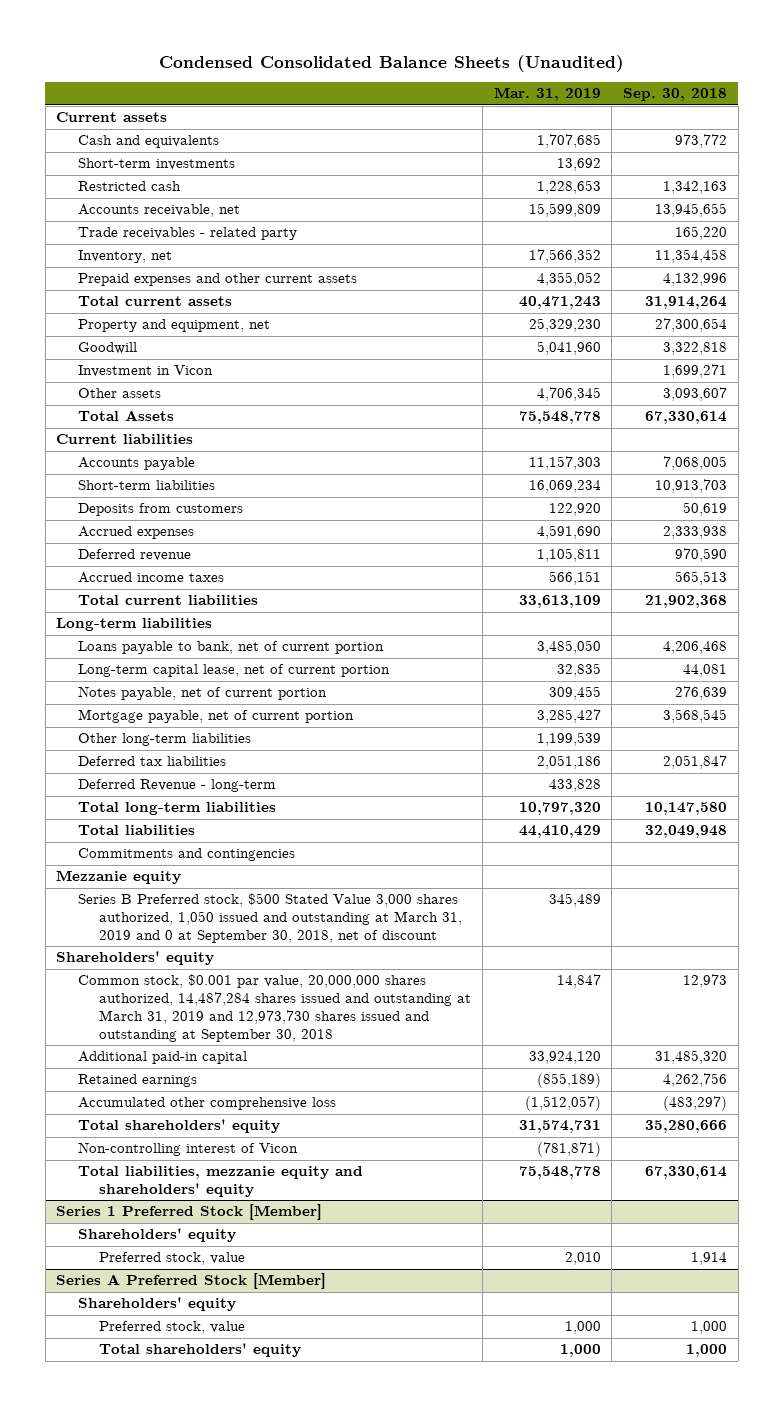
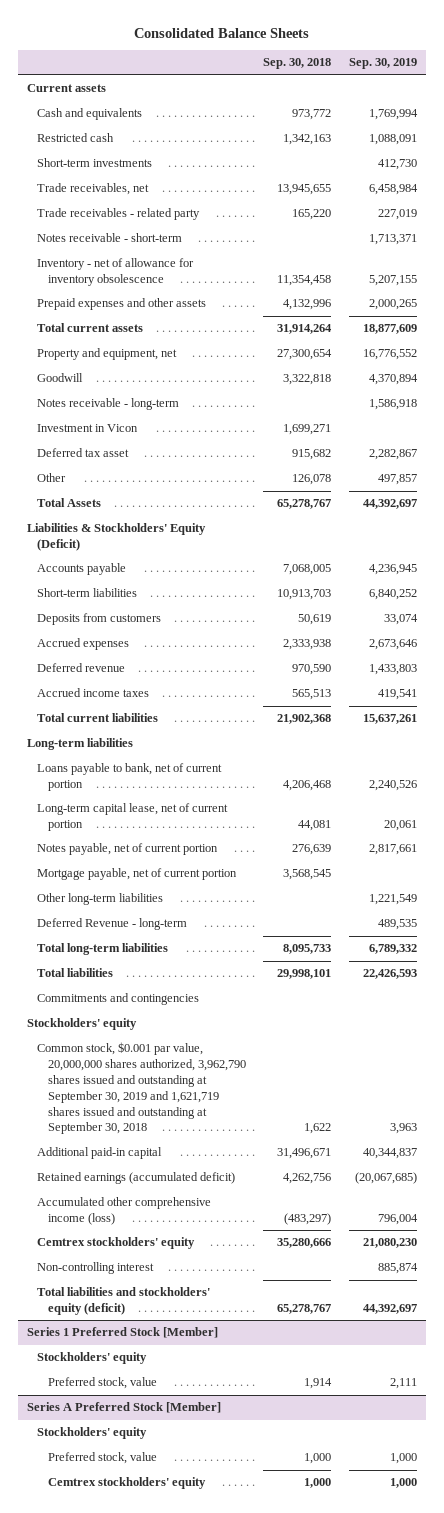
- Condensed Consolidated Balance Sheets (Unaudited)
+ Consolidated Balance Sheets
- | Mar. 31, 2019 | Sep. 30, 2018
+ | Sep. 30, 2018 | Sep. 30, 2019
- Accounts receivable, net | 15,599,809 | 13,945,655
moved down: Short-term investments | | 412,730
+ Trade receivables, net | 13,945,655 | 6,458,984
- Inventory, net | 17,566,352 | 11,354,458
- Prepaid expenses and other current assets | 4,355,052 | 4,132,996
+ Notes receivable - short-term | | 1,713,371
+ Inventory - net of allowance for inventory obsolescence | 11,354,458 | 5,207,155
+ Prepaid expenses and other assets | 4,132,996 | 2,000,265
+ Notes receivable - long-term | | 1,586,918
- Other assets | 4,706,345 | 3,093,607
- Total Assets | 75,548,778 | 67,330,614
- Current liabilities
+ Deferred tax asset | 915,682 | 2,282,867
+ Other | 126,078 | 497,857
+ Total Assets | 65,278,767 | 44,392,697
+ Liabilities & Stockholders' Equity (Deficit)
- Deferred tax liabilities | 2,051,186 | 2,051,847
- Total long-term liabilities | 10,797,320 | 10,147,580
- Total liabilities | 44,410,429 | 32,049,948
+ Total long-term liabilities | 8,095,733 | 6,789,332
+ Total liabilities | 29,998,101 | 22,426,593
- Mezzanie equity
- Series B Preferred stock, $500 Stated Value 3,000 shares authorized, 1,050 issued and outstanding at March 31, 2019 and 0 at September 30, 2018, net of discount | 345,489 |
- Shareholders' equity
- Common stock, $0.001 par value, 20,000,000 shares authorized, 14,487,284 shares issued and outstanding at March 31, 2019 and 12,973,730 shares issued and outstanding at September 30, 2018 | 14,847 | 12,973
- Additional paid-in capital | 33,924,120 | 31,485,320
- Retained earnings | (855,189) | 4,262,756
- Accumulated other comprehensive loss | (1,512,057) | (483,297)
- Total shareholders' equity | 31,574,731 | 35,280,666
- Non-controlling interest of Vicon | (781,871) |
- Total liabilities, mezzanie equity and shareholders' equity | 75,548,778 | 67,330,614
+ Stockholders' equity
+ Common stock, $0.001 par value, 20,000,000 shares authorized, 3,962,790 shares issued and outstanding at September 30, 2019 and 1,621,719 shares issued and outstanding at September 30, 2018 | 1,622 | 3,963
+ Additional paid-in capital | 31,496,671 | 40,344,837
+ Retained earnings (accumulated deficit) | 4,262,756 | (20,067,685)
+ Accumulated other comprehensive income (loss) | (483,297) | 796,004
+ Cemtrex stockholders' equity | 35,280,666 | 21,080,230
+ Non-controlling interest | | 885,874
+ Total liabilities and stockholders' equity (deficit) | 65,278,767 | 44,392,697
@ Series 1 Preferred Stock [Member]
- Shareholders' equity
+ Stockholders' equity
@ Series A Preferred Stock [Member]
- Shareholders' equity
+ Stockholders' equity
- Total shareholders' equity | 1,000 | 1,000
+ Cemtrex stockholders' equity | 1,000 | 1,000

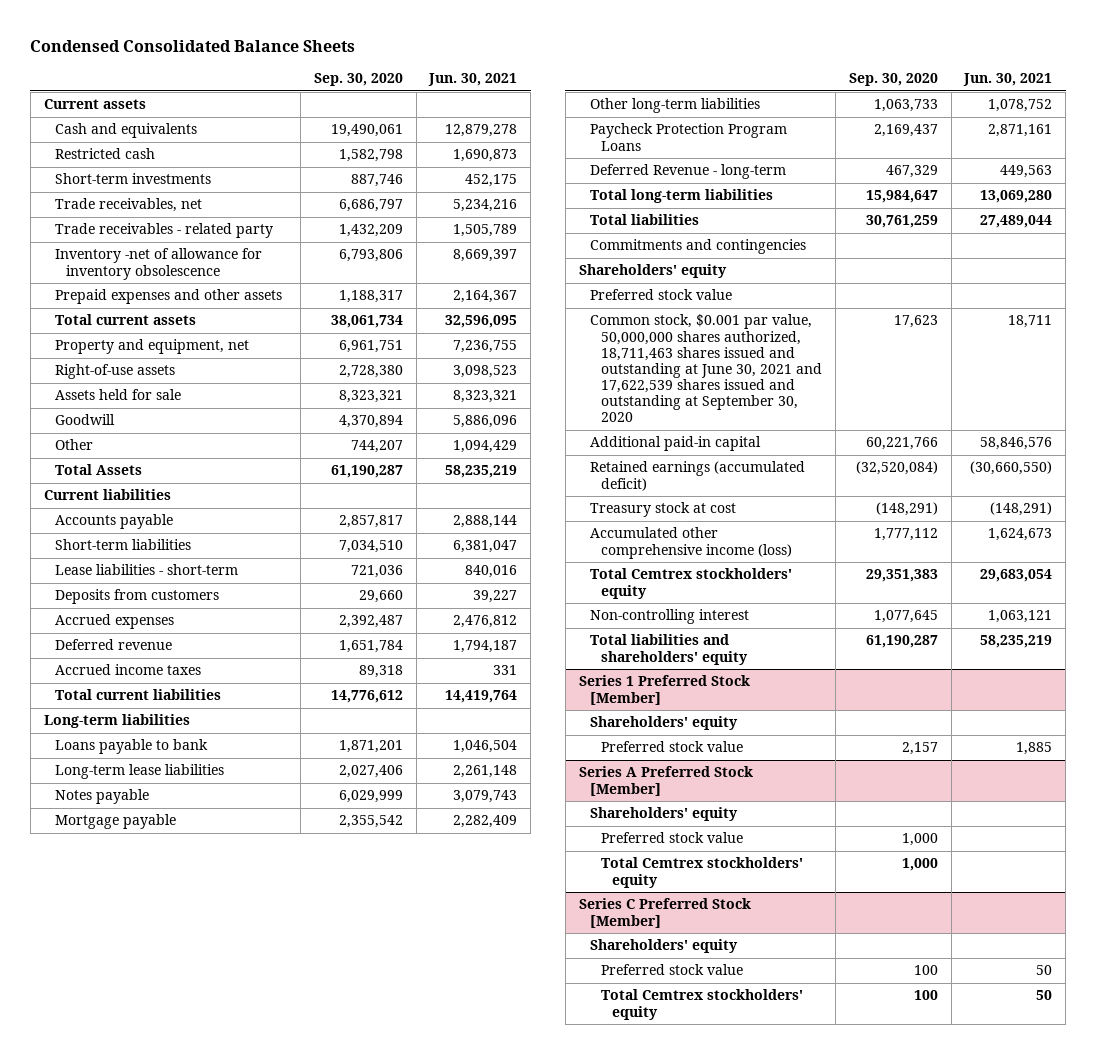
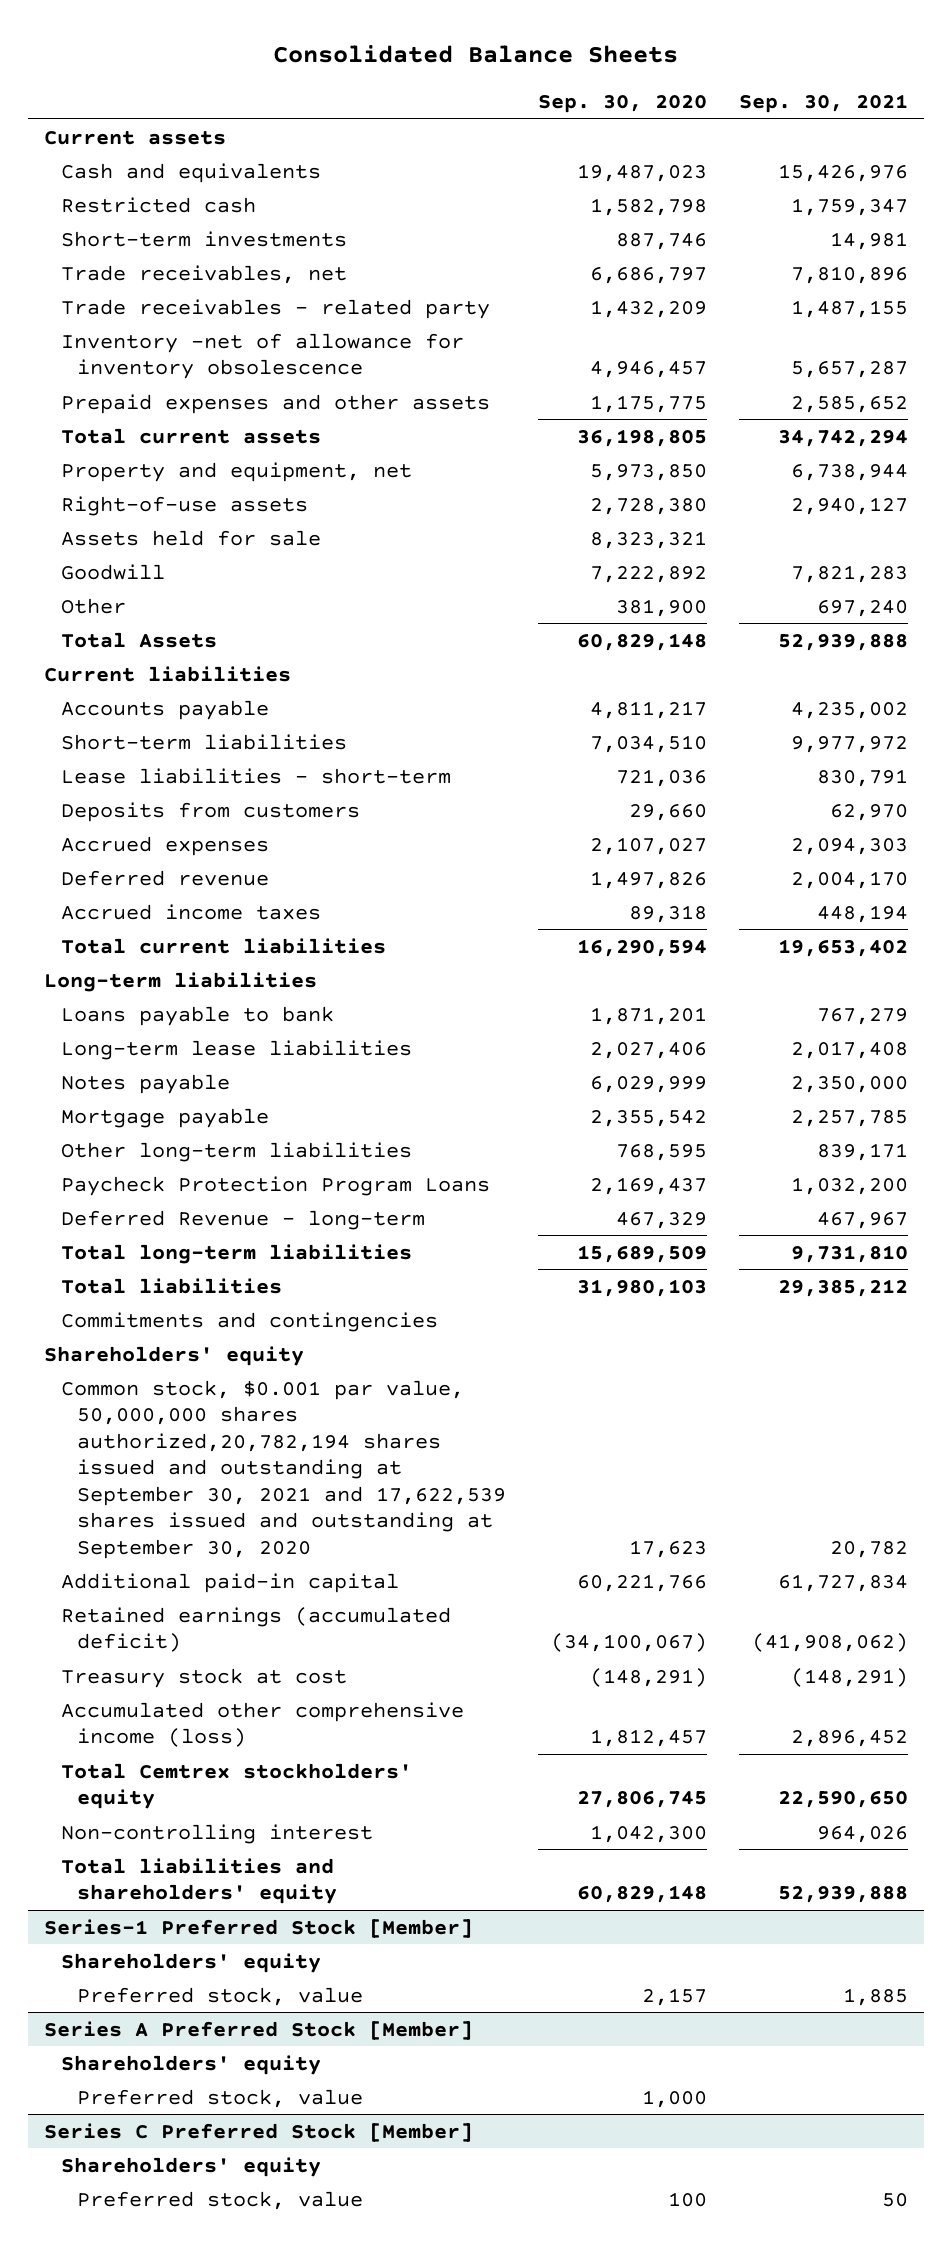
- Condensed Consolidated Balance Sheets
+ Consolidated Balance Sheets
- | Sep. 30, 2020 | Jun. 30, 2021
+ | Sep. 30, 2020 | Sep. 30, 2021
- Cash and equivalents | 19,490,061 | 12,879,278
+ Cash and equivalents | 19,487,023 | 15,426,976
- Inventory -net of allowance for inventory obsolescence | 6,793,806 | 8,669,397
- Prepaid expenses and other assets | 1,188,317 | 2,164,367
- Total current assets | 38,061,734 | 32,596,095
- Property and equipment, net | 6,961,751 | 7,236,755
+ Inventory -net of allowance for inventory obsolescence | 4,946,457 | 5,657,287
+ Prepaid expenses and other assets | 1,175,775 | 2,585,652
+ Total current assets | 36,198,805 | 34,742,294
+ Property and equipment, net | 5,973,850 | 6,738,944
- Goodwill | 4,370,894 | 5,886,096
- Other | 744,207 | 1,094,429
- Total Assets | 61,190,287 | 58,235,219
+ Goodwill | 7,222,892 | 7,821,283
+ Other | 381,900 | 697,240
+ Total Assets | 60,829,148 | 52,939,888
- Accounts payable | 2,857,817 | 2,888,144
+ Accounts payable | 4,811,217 | 4,235,002
- Accrued expenses | 2,392,487 | 2,476,812
- Deferred revenue | 1,651,784 | 1,794,187
+ Accrued expenses | 2,107,027 | 2,094,303
+ Deferred revenue | 1,497,826 | 2,004,170
- Total current liabilities | 14,776,612 | 14,419,764
+ Total current liabilities | 16,290,594 | 19,653,402
- Other long-term liabilities | 1,063,733 | 1,078,752
+ Other long-term liabilities | 768,595 | 839,171
- Total long-term liabilities | 15,984,647 | 13,069,280
- Total liabilities | 30,761,259 | 27,489,044
+ Total long-term liabilities | 15,689,509 | 9,731,810
+ Total liabilities | 31,980,103 | 29,385,212
- Preferred stock value
- Common stock, $0.001 par value, 50,000,000 shares authorized, 18,711,463 shares issued and outstanding at June 30, 2021 and 17,622,539 shares issued and outstanding at September 30, 2020 | 17,623 | 18,711
+ Common stock, $0.001 par value, 50,000,000 shares authorized,20,782,194 shares issued and outstanding at September 30, 2021 and 17,622,539 shares issued and outstanding at September 30, 2020 | 17,623 | 20,782
- Retained earnings (accumulated deficit) | (32,520,084) | (30,660,550)
+ Retained earnings (accumulated deficit) | (34,100,067) | (41,908,062)
- Accumulated other comprehensive income (loss) | 1,777,112 | 1,624,673
- Total Cemtrex stockholders' equity | 29,351,383 | 29,683,054
- Non-controlling interest | 1,077,645 | 1,063,121
- Total liabilities and shareholders' equity | 61,190,287 | 58,235,219
- Series 1 Preferred Stock [Member]
+ Accumulated other comprehensive income (loss) | 1,812,457 | 2,896,452
+ Total Cemtrex stockholders' equity | 27,806,745 | 22,590,650
+ Non-controlling interest | 1,042,300 | 964,026
+ Total liabilities and shareholders' equity | 60,829,148 | 52,939,888
+ Series-1 Preferred Stock [Member]
- Preferred stock value | 2,157 | 1,885
+ Preferred stock, value | 2,157 | 1,885
@ Series A Preferred Stock [Member]
- Preferred stock value | 1,000 |
- Total Cemtrex stockholders' equity | 1,000 |
+ Preferred stock, value | 1,000 |
@ Series C Preferred Stock [Member]
- Preferred stock value | 100 | 50
- Total Cemtrex stockholders' equity | 100 | 50
+ Preferred stock, value | 100 | 50

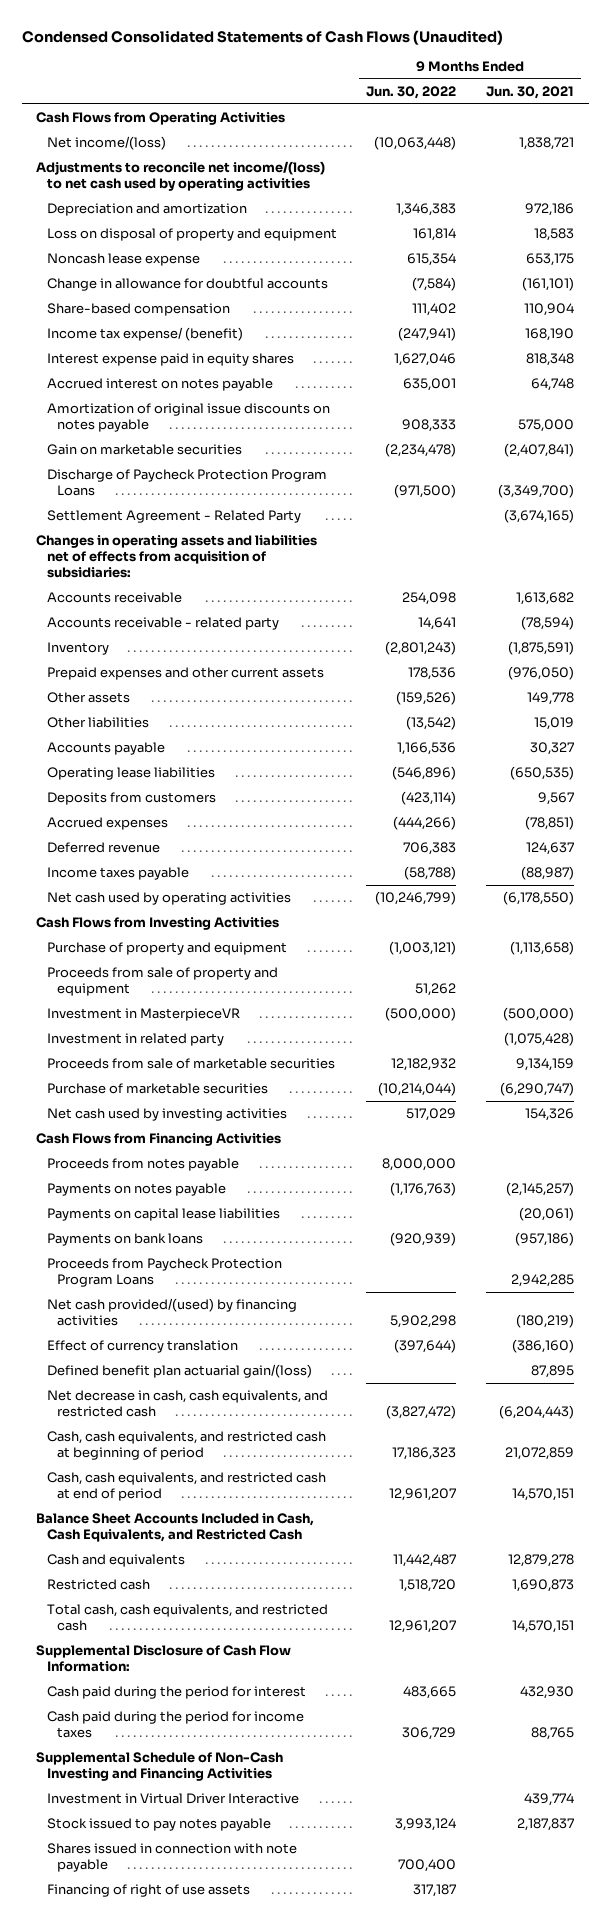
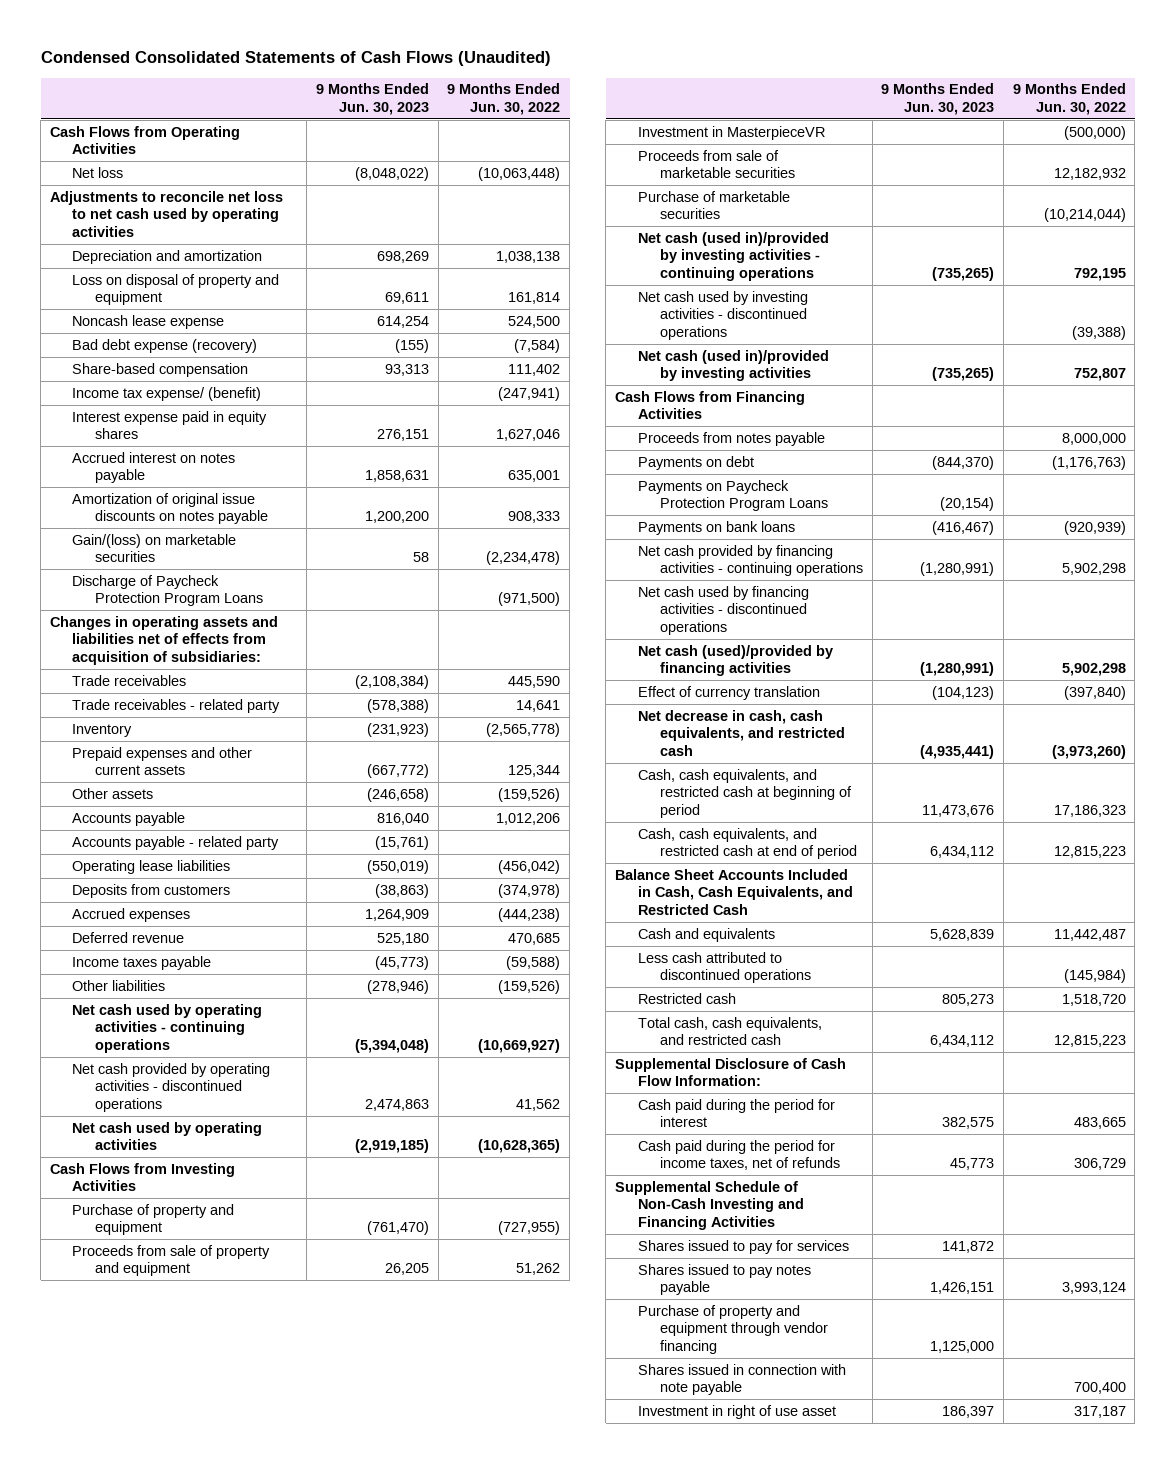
- | 9 Months Ended Jun. 30, 2022 | 9 Months Ended Jun. 30, 2021
+ | 9 Months Ended Jun. 30, 2023 | 9 Months Ended Jun. 30, 2022
- Net income/(loss) | (10,063,448) | 1,838,721
- Adjustments to reconcile net income/(loss) to net cash used by operating activities
- Depreciation and amortization | 1,346,383 | 972,186
+ Net loss | (8,048,022) | (10,063,448)
+ Adjustments to reconcile net loss to net cash used by operating activities
+ Depreciation and amortization | 698,269 | 1,038,138
- Noncash lease expense | 615,354 | 653,175
- Change in allowance for doubtful accounts | (7,584) | (161,101)
+ Noncash lease expense | 614,254 | 524,500
+ Bad debt expense (recovery) | (155) | (7,584)
- Gain on marketable securities | (2,234,478) | (2,407,841)
+ Gain/(loss) on marketable securities | 58 | (2,234,478)
- Settlement Agreement - Related Party | | (3,674,165)
- Accounts receivable | 254,098 | 1,613,682
- Accounts receivable - related party | 14,641 | (78,594)
- Inventory | (2,801,243) | (1,875,591)
- Prepaid expenses and other current assets | 178,536 | (976,050)
+ Trade receivables | (2,108,384) | 445,590
+ Trade receivables - related party | (578,388) | 14,641
+ Inventory | (231,923) | (2,565,778)
+ Prepaid expenses and other current assets | (667,772) | 125,344
- Other liabilities | (13,542) | 15,019
- Accounts payable | 1,166,536 | 30,327
- Operating lease liabilities | (546,896) | (650,535)
- Deposits from customers | (423,114) | 9,567
- Accrued expenses | (444,266) | (78,851)
- Deferred revenue | 706,383 | 124,637
- Income taxes payable | (58,788) | (88,987)
- Net cash used by operating activities | (10,246,799) | (6,178,550)
+ Accounts payable | 816,040 | 1,012,206
+ Accounts payable - related party | (15,761) |
+ Operating lease liabilities | (550,019) | (456,042)
+ Deposits from customers | (38,863) | (374,978)
+ Accrued expenses | 1,264,909 | (444,238)
+ Deferred revenue | 525,180 | 470,685
+ Income taxes payable | (45,773) | (59,588)
+ Other liabilities | (278,946) | (159,526)
+ Net cash used by operating activities - continuing operations | (5,394,048) | (10,669,927)
+ Net cash provided by operating activities - discontinued operations | 2,474,863 | 41,562
+ Net cash used by operating activities | (2,919,185) | (10,628,365)
- Purchase of property and equipment | (1,003,121) | (1,113,658)
+ Purchase of property and equipment | (761,470) | (727,955)
- Investment in related party | | (1,075,428)
- Net cash used by investing activities | 517,029 | 154,326
+ Net cash (used in)/provided by investing activities - continuing operations | (735,265) | 792,195
+ Net cash used by investing activities - discontinued operations | | (39,388)
+ Net cash (used in)/provided by investing activities | (735,265) | 752,807
- Payments on notes payable | (1,176,763) | (2,145,257)
- Payments on capital lease liabilities | | (20,061)
+ Payments on debt | (844,370) | (1,176,763)
+ Payments on Paycheck Protection Program Loans | (20,154) |
- Proceeds from Paycheck Protection Program Loans | | 2,942,285
- Net cash provided/(used) by financing activities | 5,902,298 | (180,219)
- Effect of currency translation | (397,644) | (386,160)
- Defined benefit plan actuarial gain/(loss) | | 87,895
- Net decrease in cash, cash equivalents, and restricted cash | (3,827,472) | (6,204,443)
+ Net cash provided by financing activities - continuing operations | (1,280,991) | 5,902,298
+ Net cash used by financing activities - discontinued operations
+ Net cash (used)/provided by financing activities | (1,280,991) | 5,902,298
+ Effect of currency translation | (104,123) | (397,840)
+ Net decrease in cash, cash equivalents, and restricted cash | (4,935,441) | (3,973,260)
- Cash, cash equivalents, and restricted cash at end of period | 12,961,207 | 14,570,151
+ Cash, cash equivalents, and restricted cash at end of period | 6,434,112 | 12,815,223
+ Less cash attributed to discontinued operations | | (145,984)
- Total cash, cash equivalents, and restricted cash | 12,961,207 | 14,570,151
+ Total cash, cash equivalents, and restricted cash | 6,434,112 | 12,815,223
- Cash paid during the period for income taxes | 306,729 | 88,765
+ Cash paid during the period for income taxes, net of refunds | 45,773 | 306,729
- Investment in Virtual Driver Interactive | | 439,774
- Stock issued to pay notes payable | 3,993,124 | 2,187,837
+ Shares issued to pay for services | 141,872 |
+ Shares issued to pay notes payable | 1,426,151 | 3,993,124
+ Purchase of property and equipment through vendor financing | 1,125,000 |
- Financing of right of use assets | 317,187 |
+ Investment in right of use asset | 186,397 | 317,187

